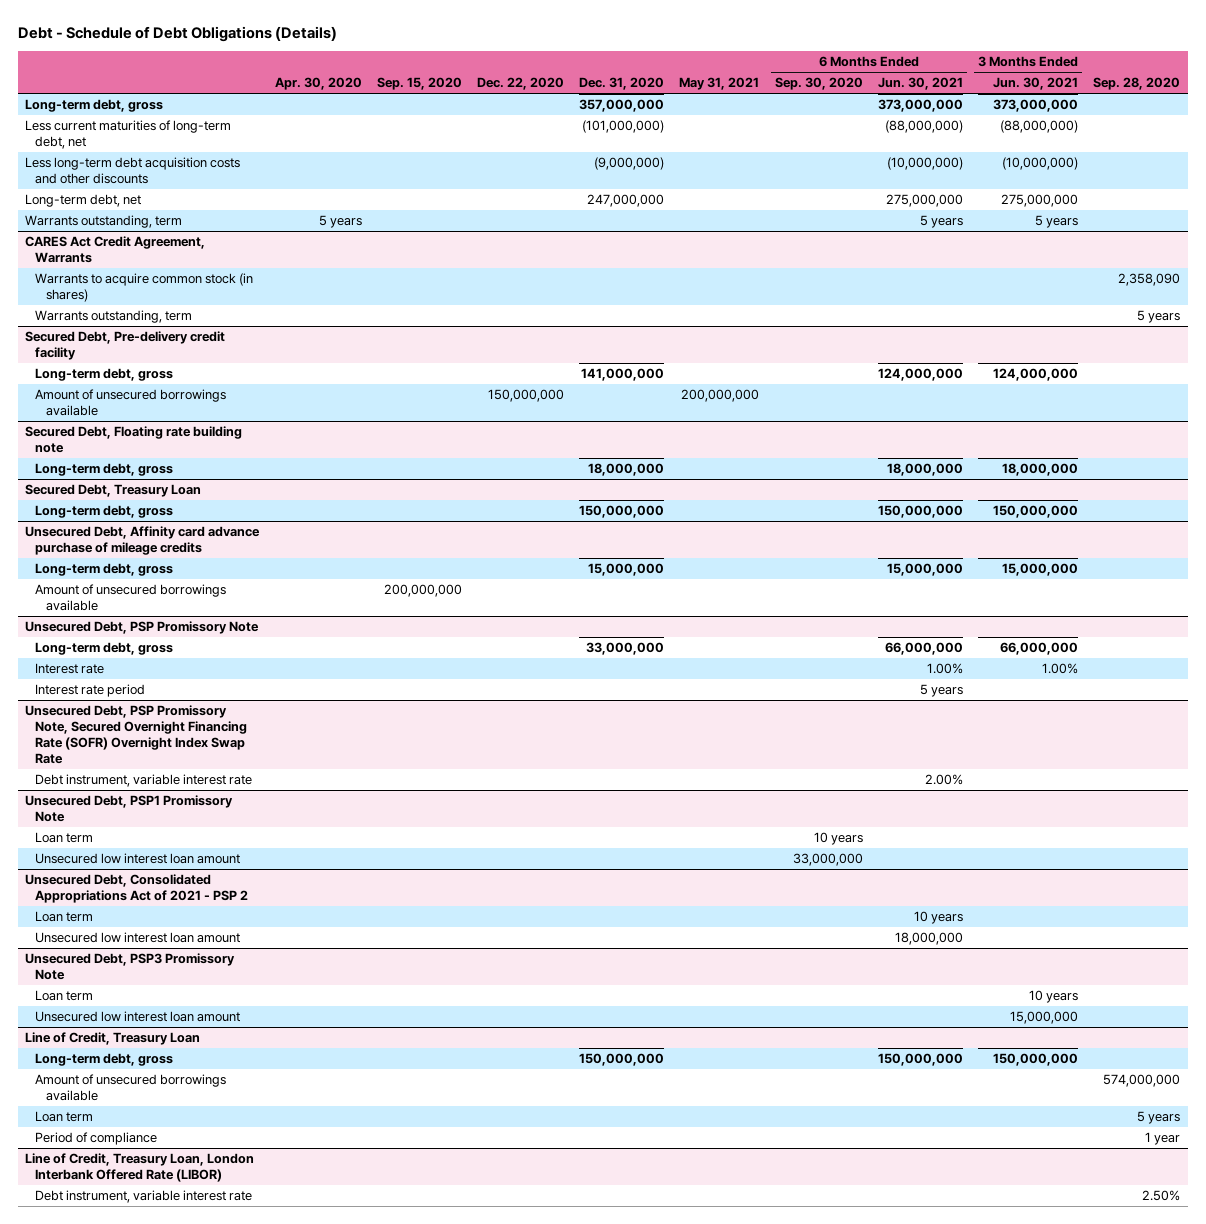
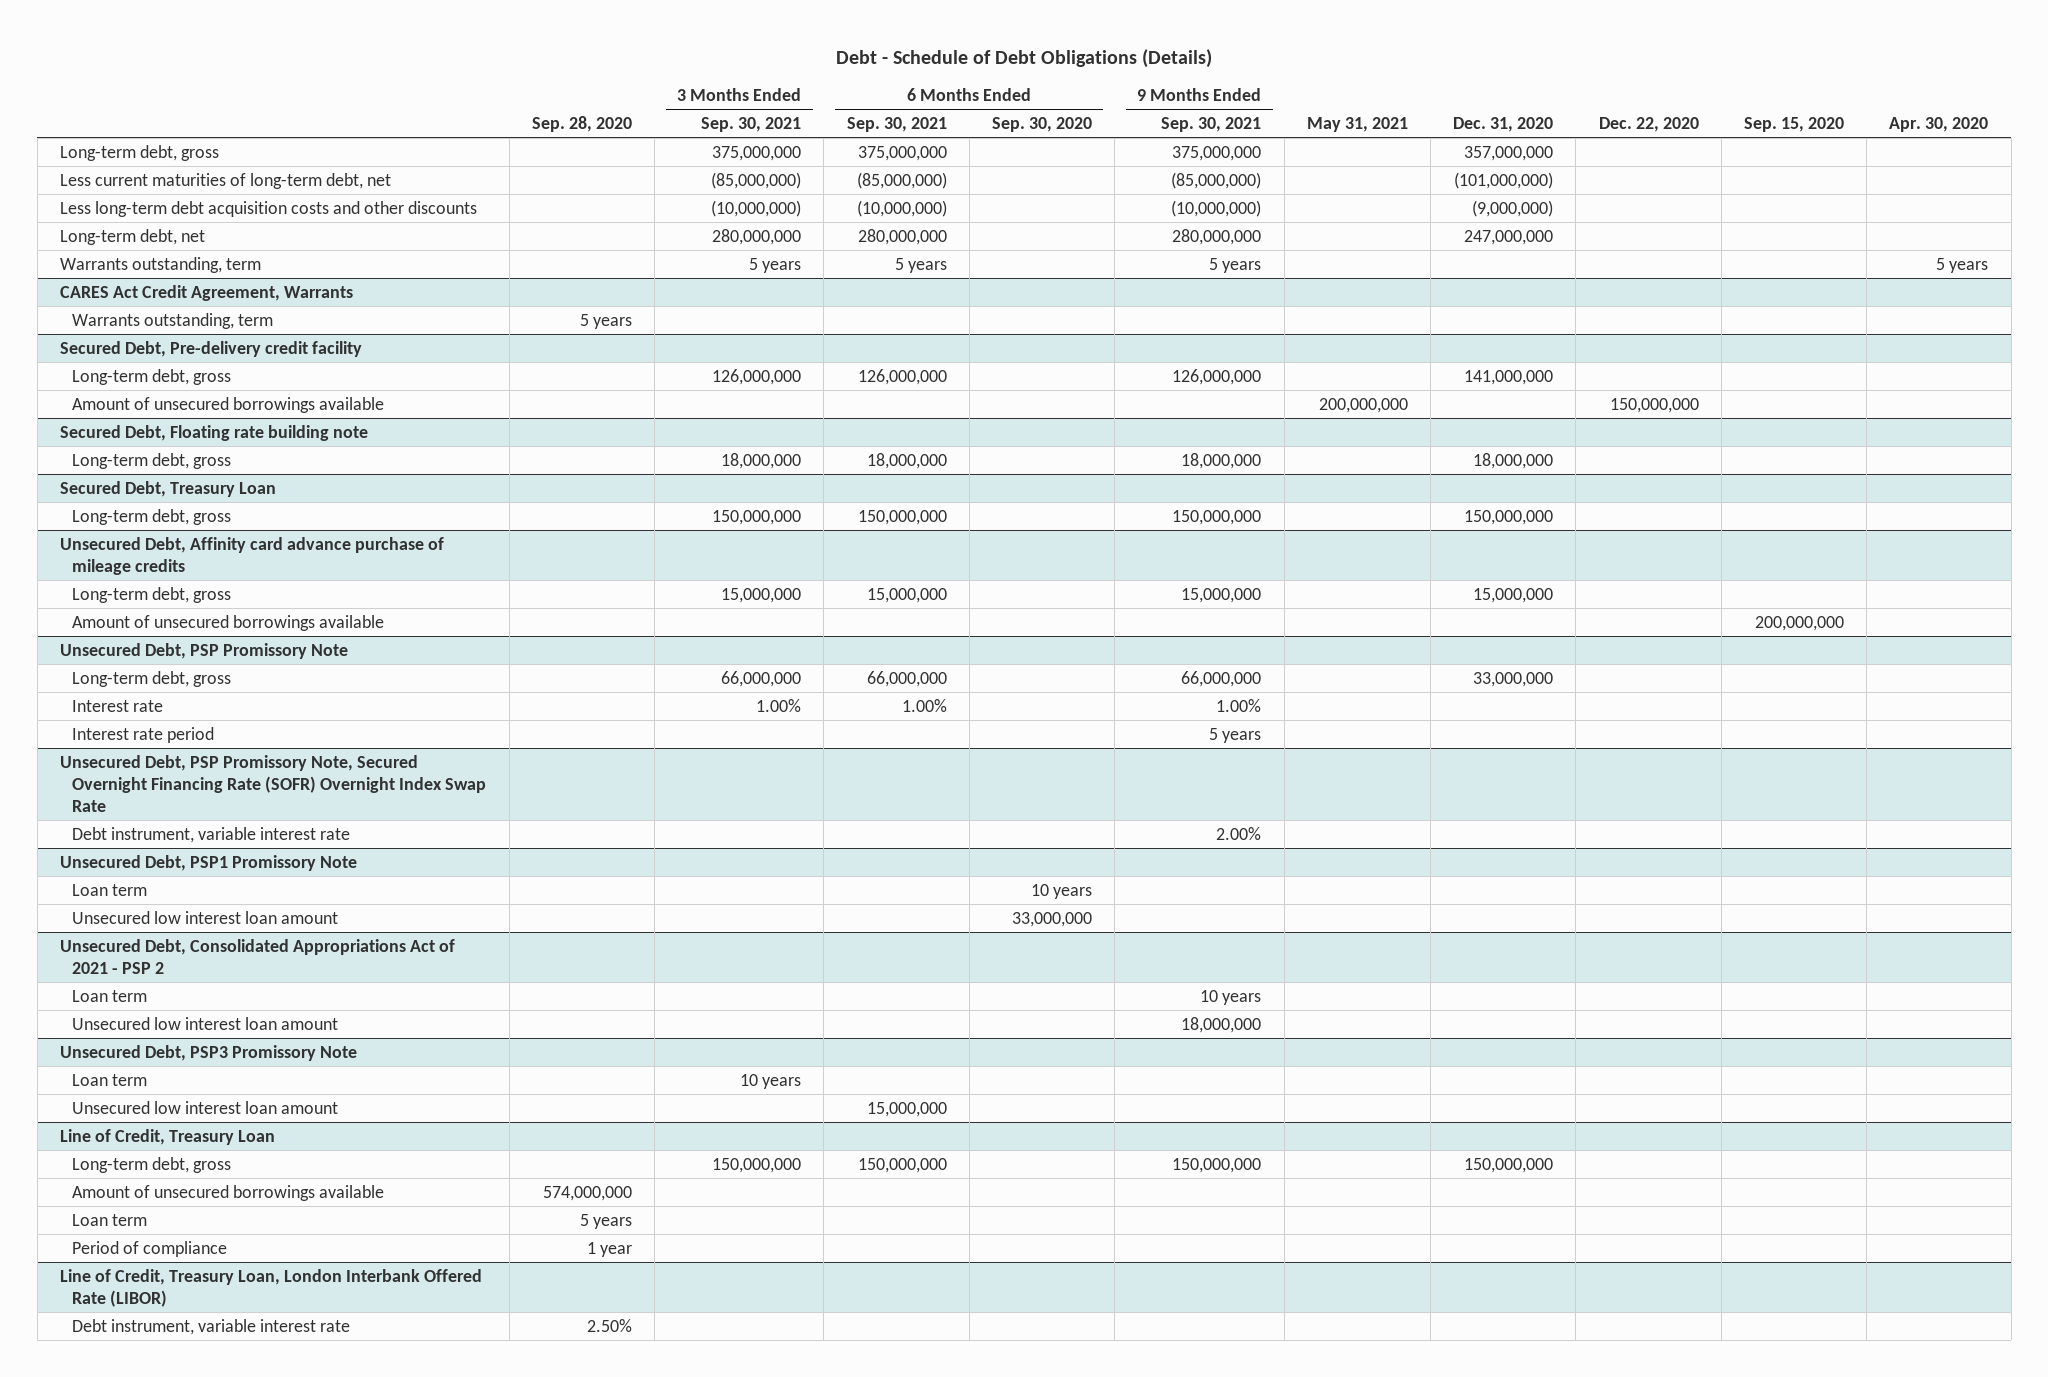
- | Apr. 30, 2020 | Sep. 15, 2020 | Dec. 22, 2020 | Dec. 31, 2020 | May 31, 2021 | 6 Months Ended Sep. 30, 2020 | 6 Months Ended Jun. 30, 2021 | 3 Months Ended Jun. 30, 2021 | Sep. 28, 2020
+ | Sep. 28, 2020 | 3 Months Ended Sep. 30, 2021 | 6 Months Ended Sep. 30, 2021 | 6 Months Ended Sep. 30, 2020 | 9 Months Ended Sep. 30, 2021 | May 31, 2021 | Dec. 31, 2020 | Dec. 22, 2020 | Sep. 15, 2020 | Apr. 30, 2020
@ CARES Act Credit Agreement, Warrants
- Warrants to acquire common stock (in shares) | | | | | | | | | 2,358,090

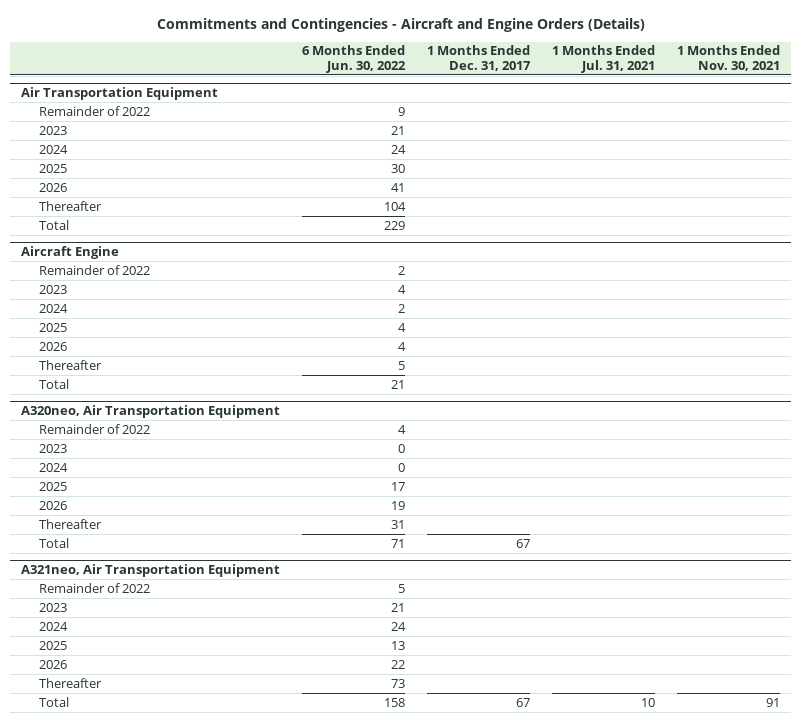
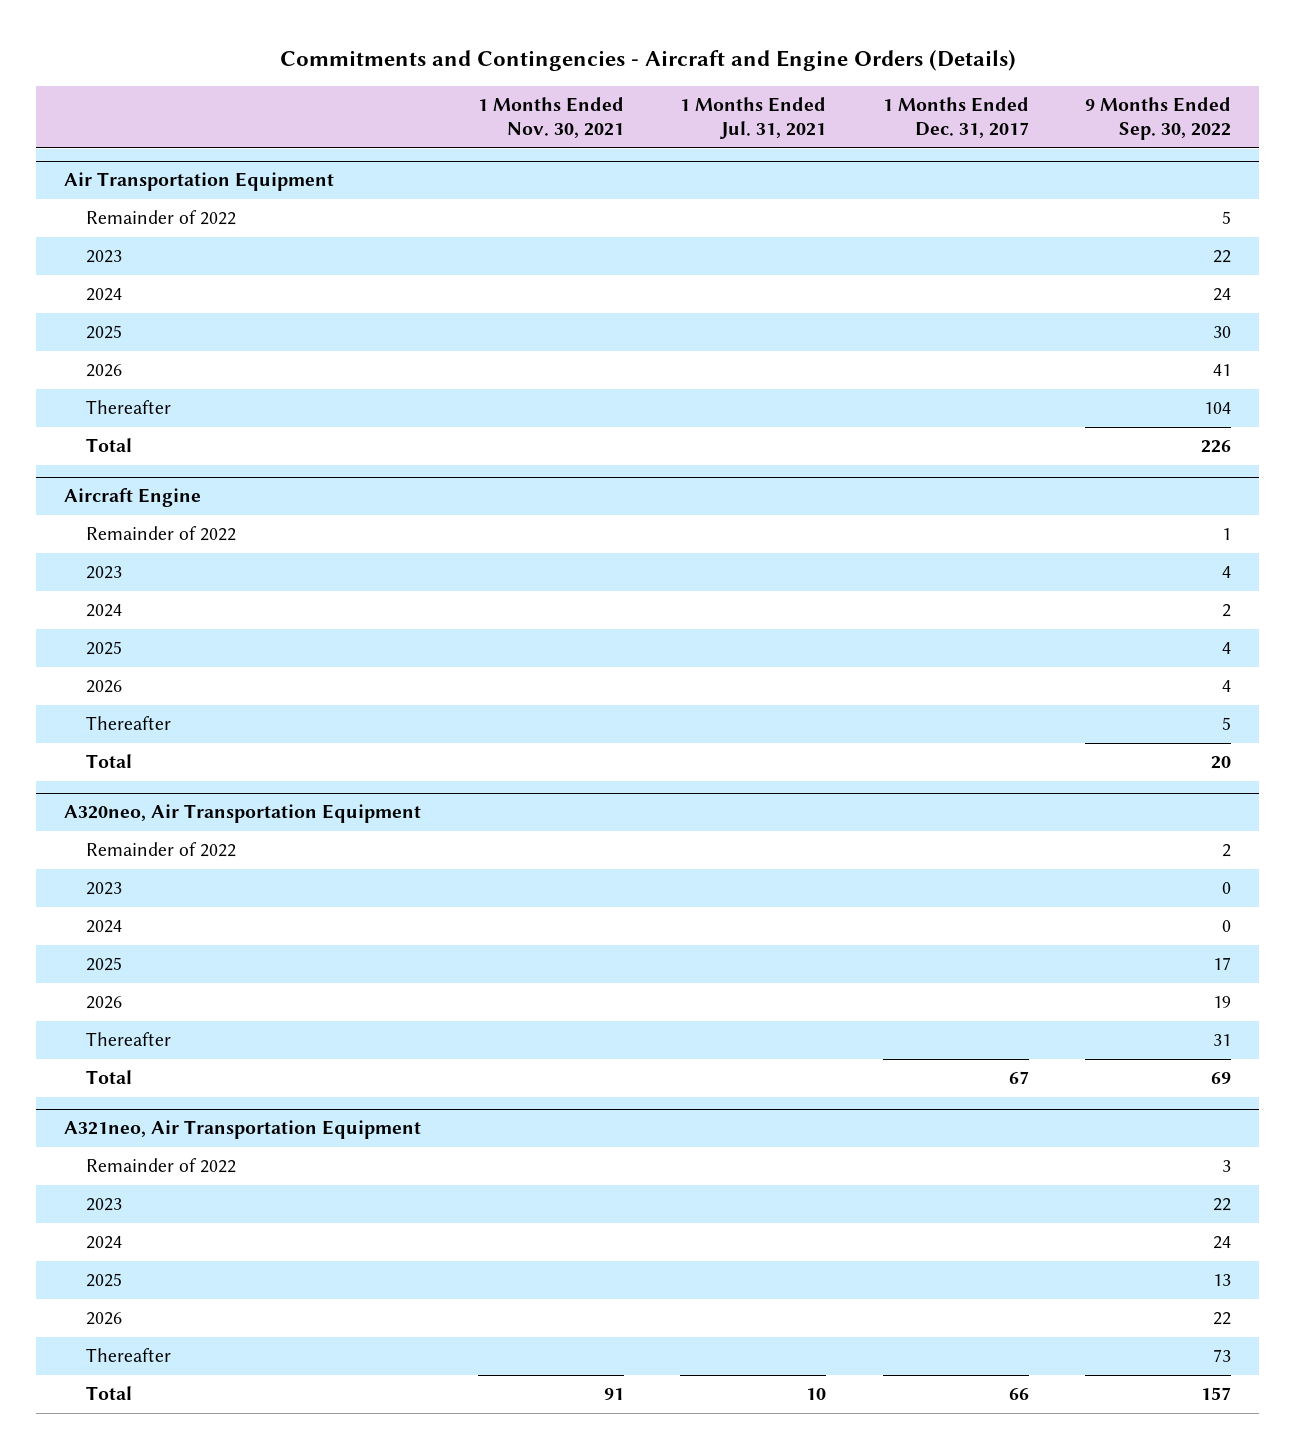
- | 6 Months Ended Jun. 30, 2022 | 1 Months Ended Dec. 31, 2017 | 1 Months Ended Jul. 31, 2021 | 1 Months Ended Nov. 30, 2021
+ | 1 Months Ended Nov. 30, 2021 | 1 Months Ended Jul. 31, 2021 | 1 Months Ended Dec. 31, 2017 | 9 Months Ended Sep. 30, 2022
@ A321neo, Air Transportation Equipment
- Total | 158 | 67 | 10 | 91
+ Total | 91 | 10 | 66 | 157

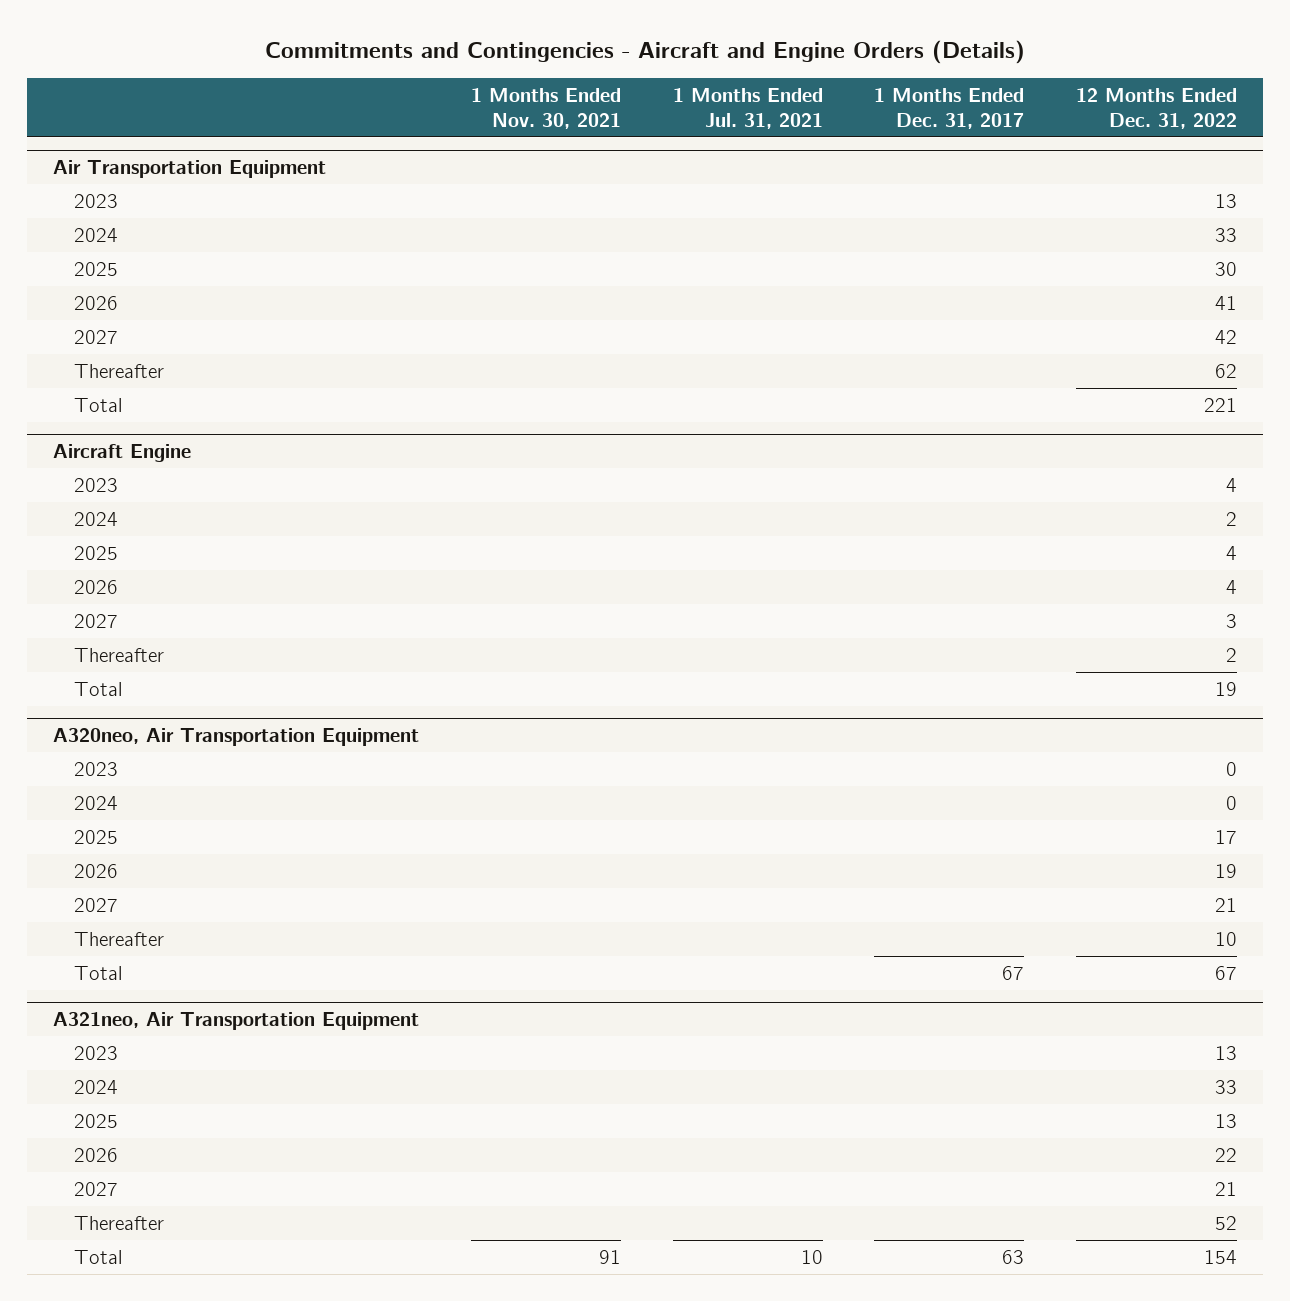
- | 1 Months Ended Nov. 30, 2021 | 1 Months Ended Jul. 31, 2021 | 1 Months Ended Dec. 31, 2017 | 9 Months Ended Sep. 30, 2022
+ | 1 Months Ended Nov. 30, 2021 | 1 Months Ended Jul. 31, 2021 | 1 Months Ended Dec. 31, 2017 | 12 Months Ended Dec. 31, 2022
@ Air Transportation Equipment
- Remainder of 2022 | | | | 5
+ 2027 | | | | 42
@ Aircraft Engine
- Remainder of 2022 | | | | 1
+ 2027 | | | | 3
@ A320neo, Air Transportation Equipment
- Remainder of 2022 | | | | 2
+ 2027 | | | | 21
@ A321neo, Air Transportation Equipment
- Remainder of 2022 | | | | 3
+ 2027 | | | | 21
- Total | 91 | 10 | 66 | 157
+ Total | 91 | 10 | 63 | 154

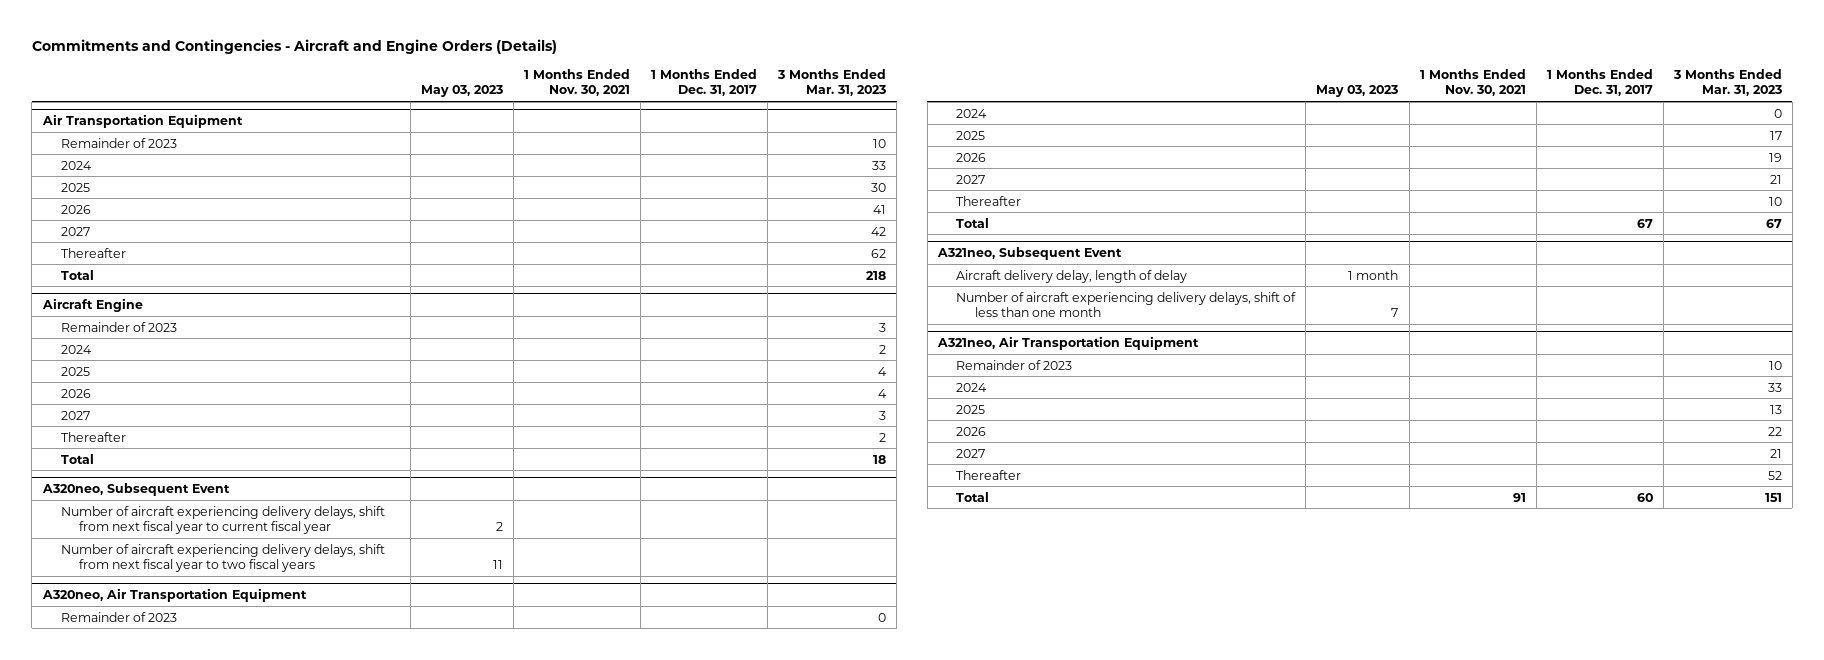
- | 1 Months Ended Nov. 30, 2021 | 1 Months Ended Jul. 31, 2021 | 1 Months Ended Dec. 31, 2017 | 12 Months Ended Dec. 31, 2022
+ | May 03, 2023 | 1 Months Ended Nov. 30, 2021 | 1 Months Ended Dec. 31, 2017 | 3 Months Ended Mar. 31, 2023
@ Air Transportation Equipment
- 2023 | | | | 13
+ Remainder of 2023 | | | | 10
@ Aircraft Engine
- 2023 | | | | 4
+ Remainder of 2023 | | | | 3
+ A320neo, Subsequent Event
+ Number of aircraft experiencing delivery delays, shift from next fiscal year to current fiscal year | 2 | | |
+ Number of aircraft experiencing delivery delays, shift from next fiscal year to two fiscal years | 11 | | |
@ A320neo, Air Transportation Equipment
- 2023 | | | | 0
+ Remainder of 2023 | | | | 0
+ A321neo, Subsequent Event
+ Aircraft delivery delay, length of delay | 1 month | | |
+ Number of aircraft experiencing delivery delays, shift of less than one month | 7 | | |
@ A321neo, Air Transportation Equipment
- 2023 | | | | 13
+ Remainder of 2023 | | | | 10
- Total | 91 | 10 | 63 | 154
+ Total | | 91 | 60 | 151

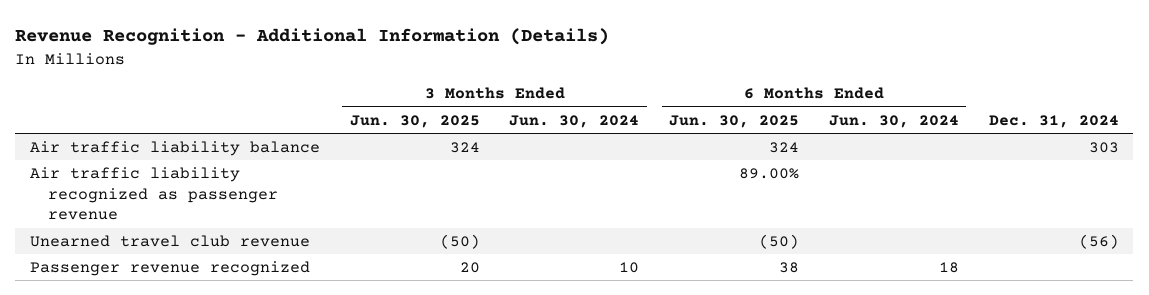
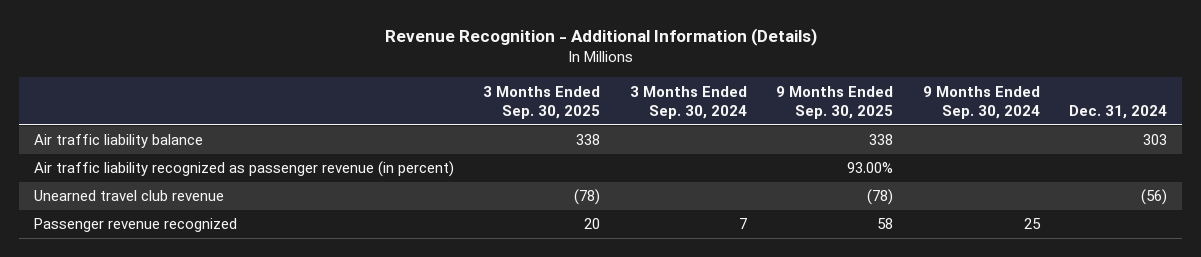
- | 3 Months Ended Jun. 30, 2025 | 3 Months Ended Jun. 30, 2024 | 6 Months Ended Jun. 30, 2025 | 6 Months Ended Jun. 30, 2024 | Dec. 31, 2024
+ | 3 Months Ended Sep. 30, 2025 | 3 Months Ended Sep. 30, 2024 | 9 Months Ended Sep. 30, 2025 | 9 Months Ended Sep. 30, 2024 | Dec. 31, 2024
- Air traffic liability recognized as passenger revenue | | | 89.00% | |
+ Air traffic liability recognized as passenger revenue (in percent) | | | 93.00% | |

